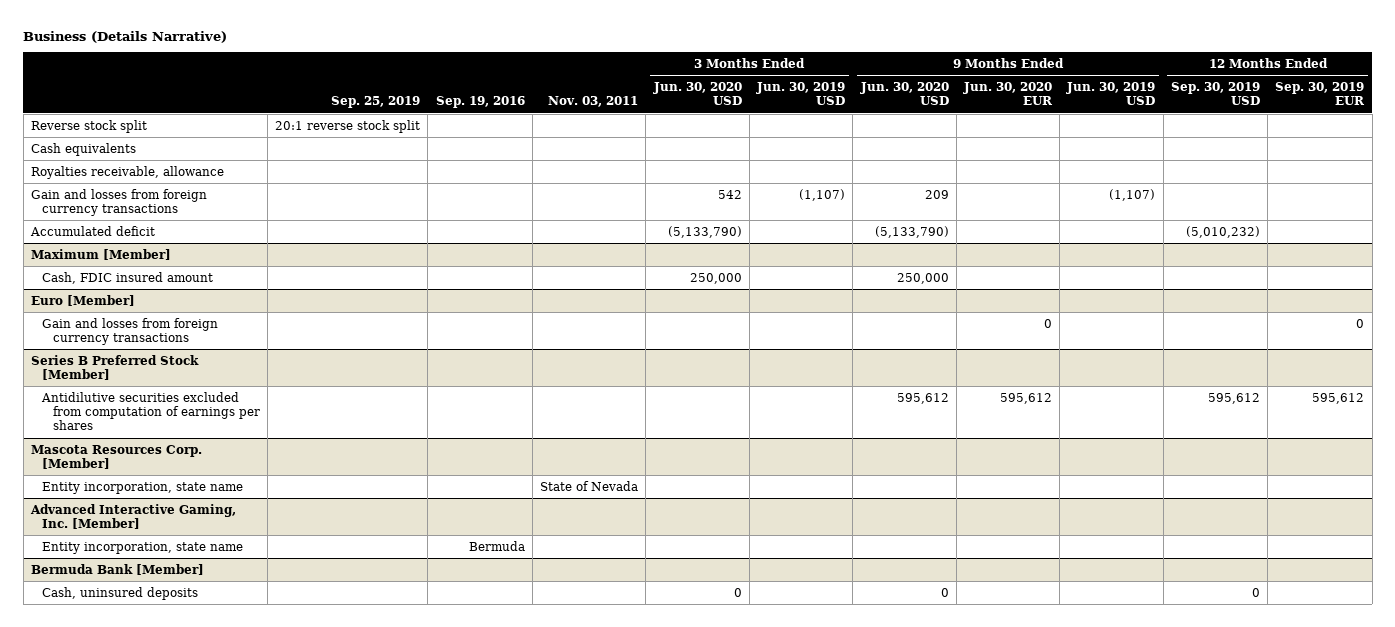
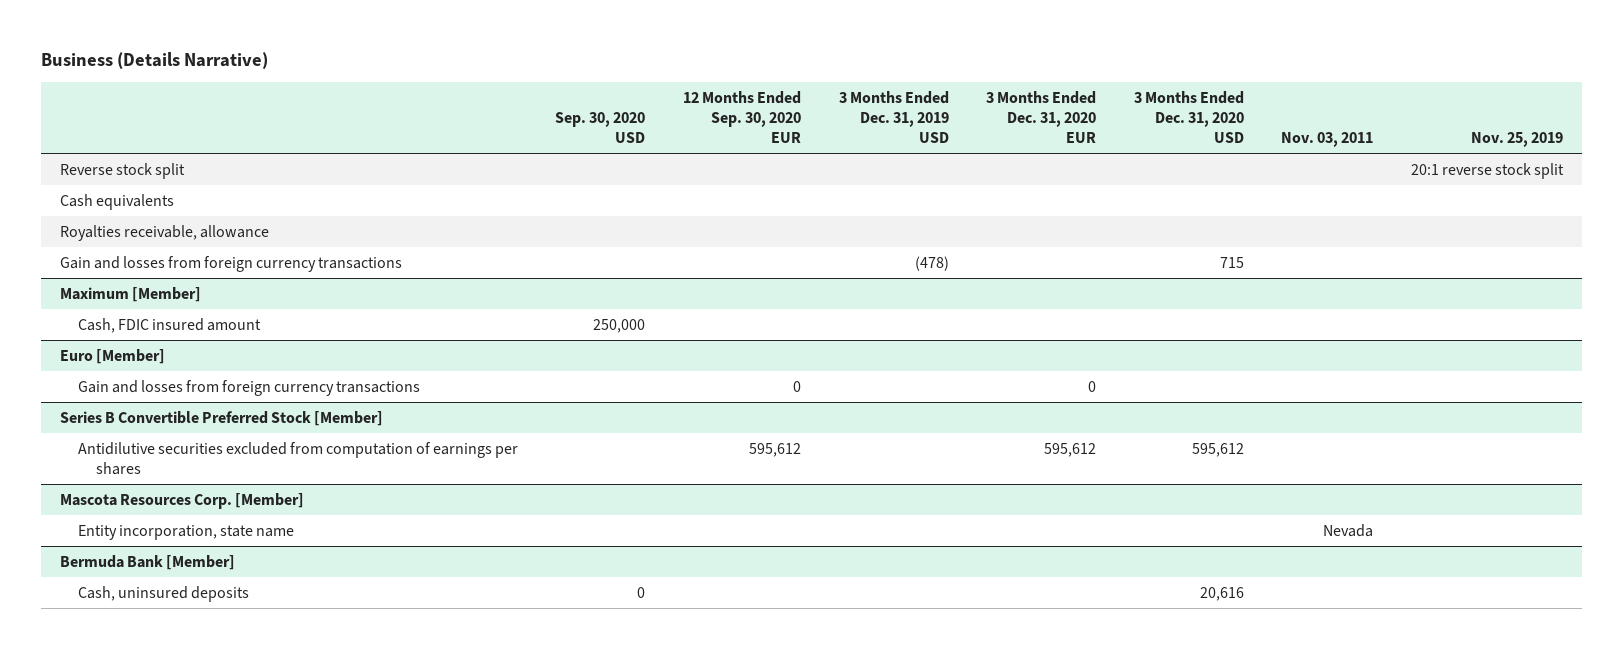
- | Sep. 25, 2019 | Sep. 19, 2016 | Nov. 03, 2011 | 3 Months Ended Jun. 30, 2020 USD | 3 Months Ended Jun. 30, 2019 USD | 9 Months Ended Jun. 30, 2020 USD | 9 Months Ended Jun. 30, 2020 EUR | 9 Months Ended Jun. 30, 2019 USD | 12 Months Ended Sep. 30, 2019 USD | 12 Months Ended Sep. 30, 2019 EUR
+ | Sep. 30, 2020 USD | 12 Months Ended Sep. 30, 2020 EUR | 3 Months Ended Dec. 31, 2019 USD | 3 Months Ended Dec. 31, 2020 EUR | 3 Months Ended Dec. 31, 2020 USD | Nov. 03, 2011 | Nov. 25, 2019
- Accumulated deficit | | | | (5,133,790) | | (5,133,790) | | | (5,010,232) |
- Series B Preferred Stock [Member]
- Antidilutive securities excluded from computation of earnings per shares | | | | | | 595,612 | 595,612 | | 595,612 | 595,612
+ Series B Convertible Preferred Stock [Member]
+ Antidilutive securities excluded from computation of earnings per shares | | 595,612 | | 595,612 | 595,612 | |
@ Mascota Resources Corp. [Member]
- Entity incorporation, state name | | | State of Nevada | | | | | | |
- Advanced Interactive Gaming, Inc. [Member]
- Entity incorporation, state name | | Bermuda | | | | | | | |
@ Mascota Resources Corp. [Member]
+ Entity incorporation, state name | | | | | | Nevada |

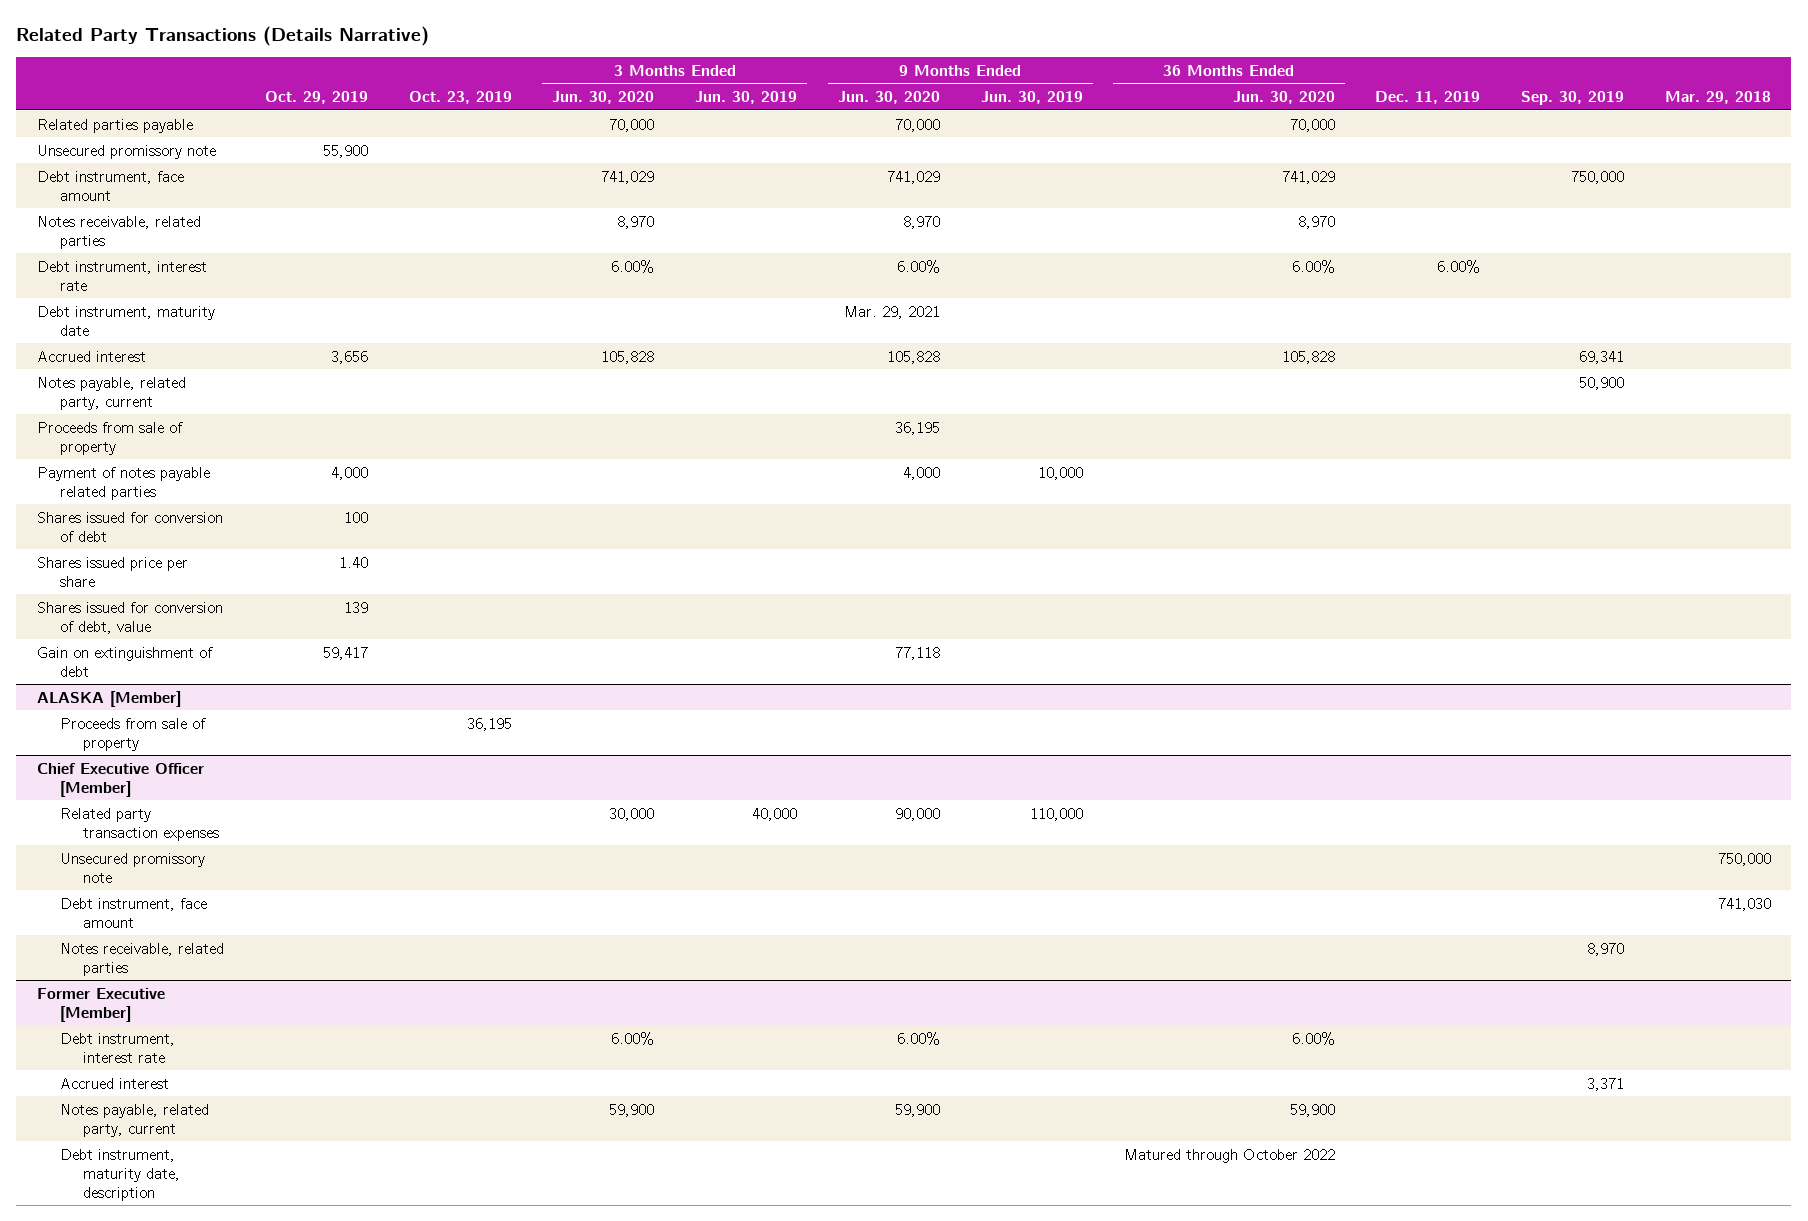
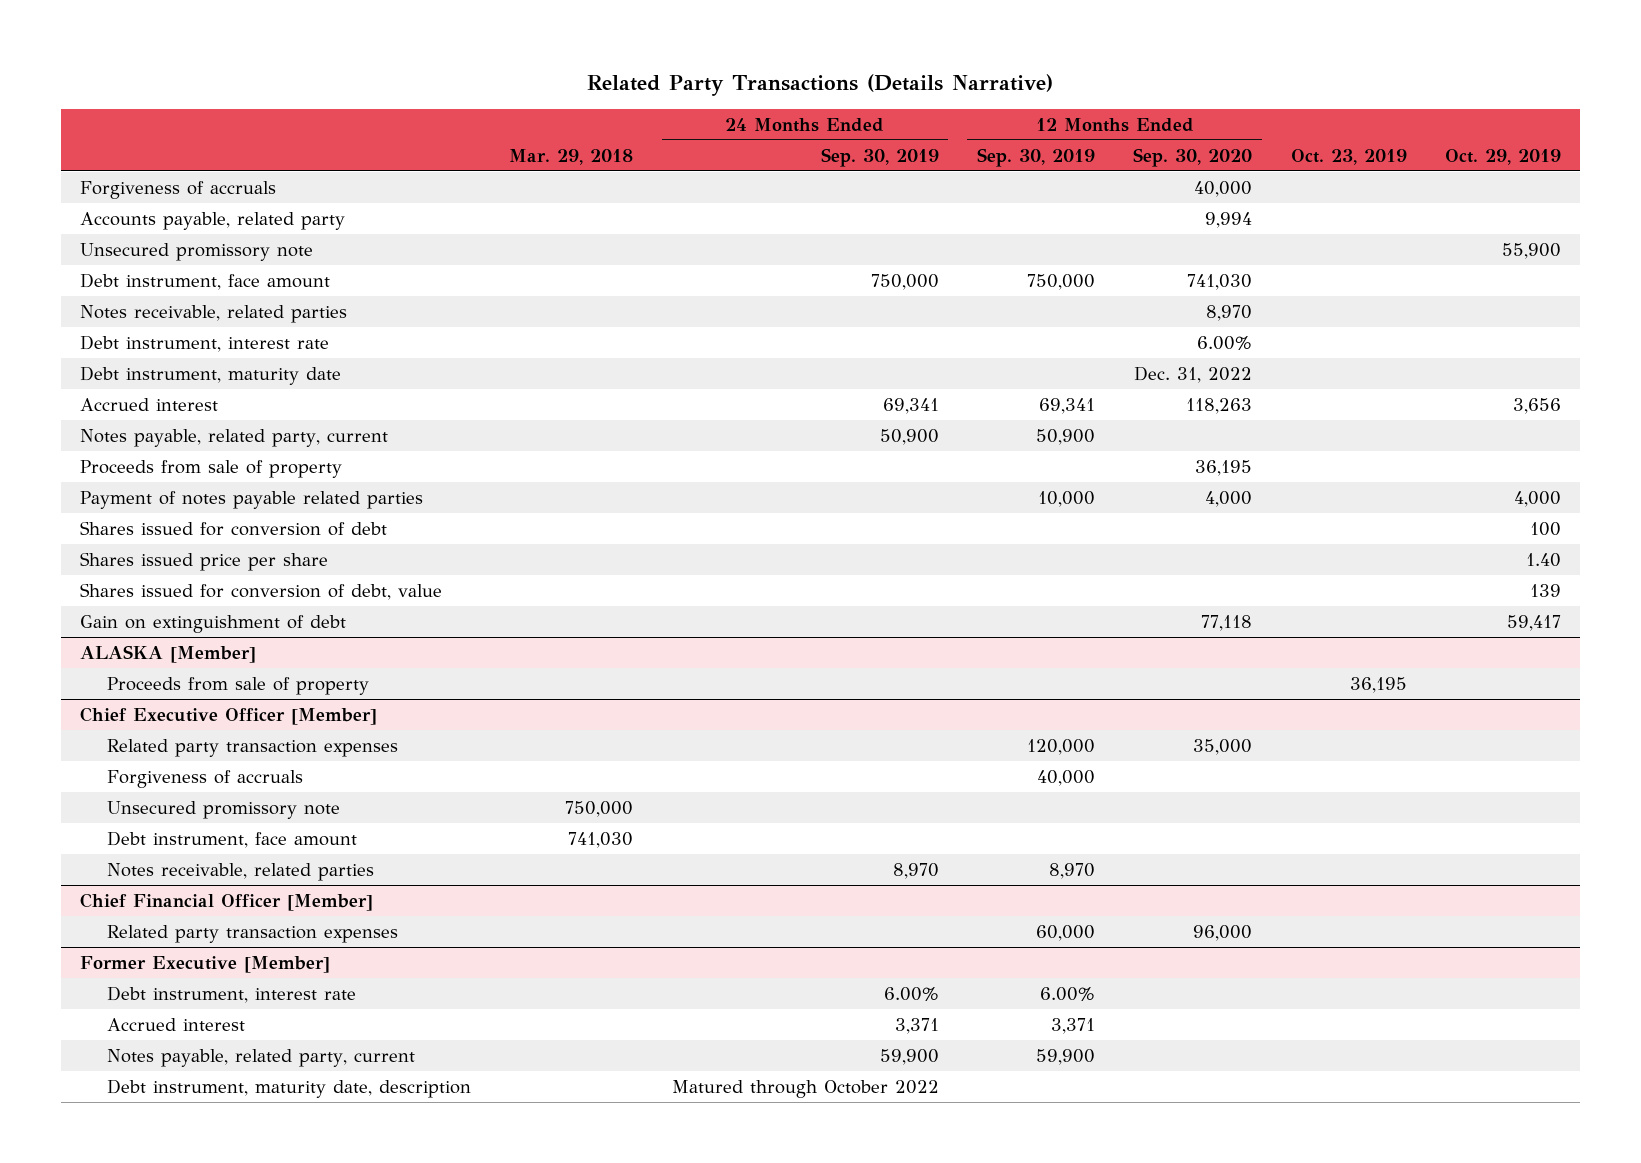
- | Oct. 29, 2019 | Oct. 23, 2019 | 3 Months Ended Jun. 30, 2020 | 3 Months Ended Jun. 30, 2019 | 9 Months Ended Jun. 30, 2020 | 9 Months Ended Jun. 30, 2019 | 36 Months Ended Jun. 30, 2020 | Dec. 11, 2019 | Sep. 30, 2019 | Mar. 29, 2018
+ | Mar. 29, 2018 | 24 Months Ended Sep. 30, 2019 | 12 Months Ended Sep. 30, 2019 | 12 Months Ended Sep. 30, 2020 | Oct. 23, 2019 | Oct. 29, 2019
- Related parties payable | | | 70,000 | | 70,000 | | 70,000 | | |
+ Forgiveness of accruals | | | | 40,000 | |
+ Accounts payable, related party | | | | 9,994 | |
@ Chief Executive Officer [Member]
+ Forgiveness of accruals | | | 40,000 | | |
+ Chief Financial Officer [Member]
+ Related party transaction expenses | | | 60,000 | 96,000 | |

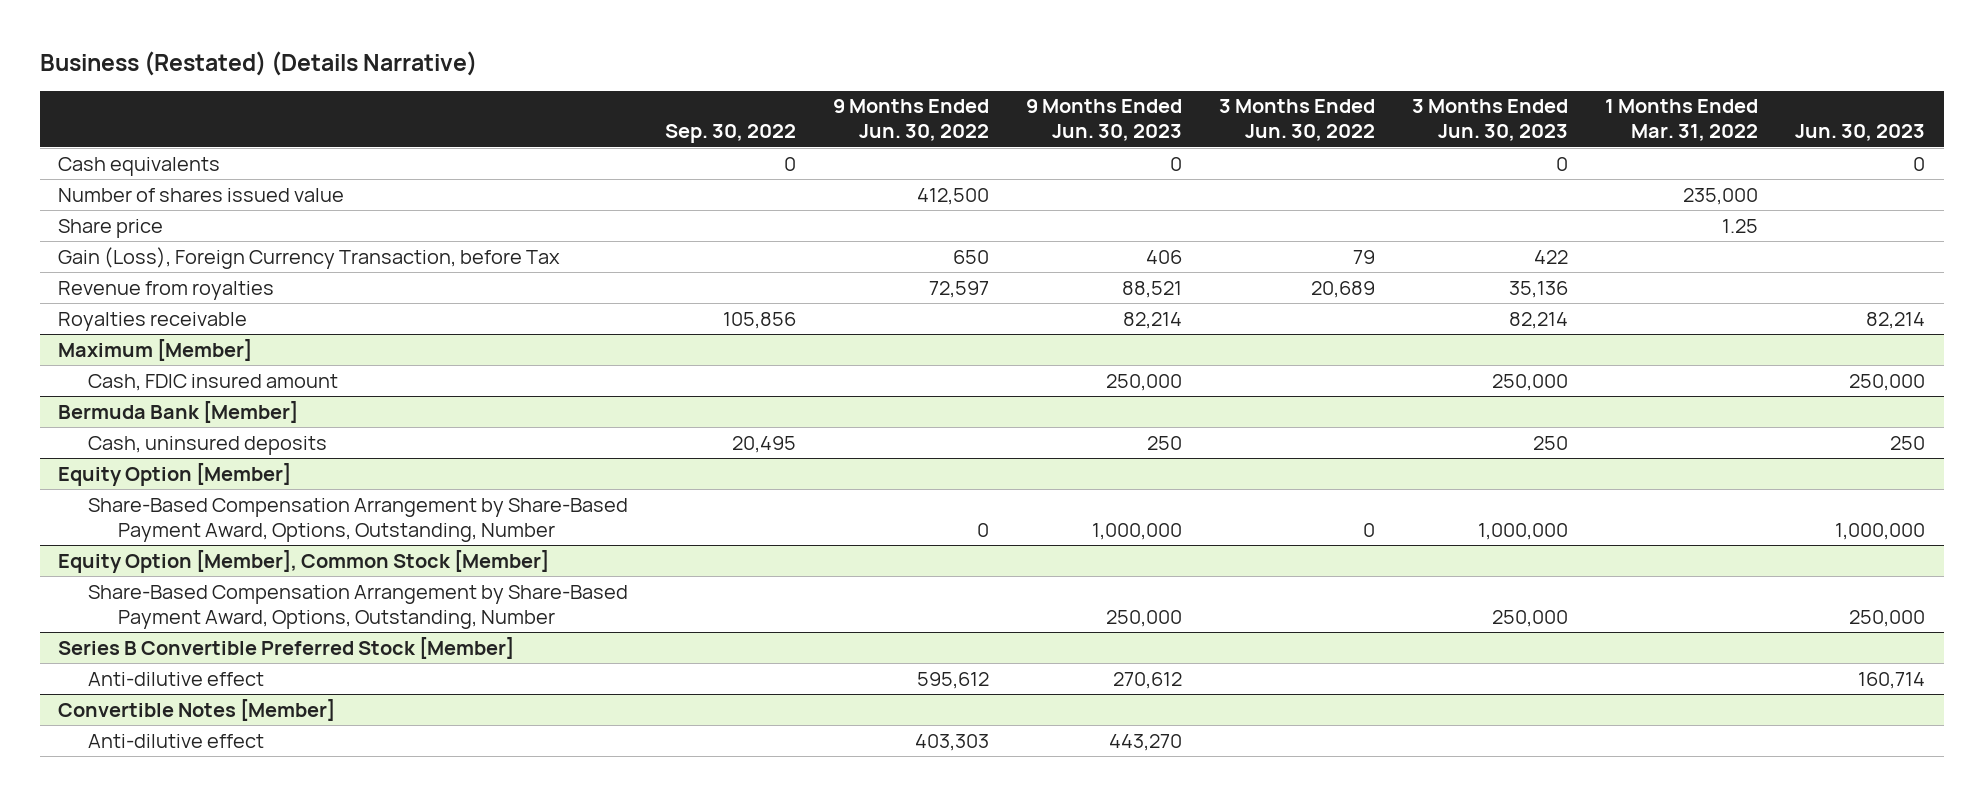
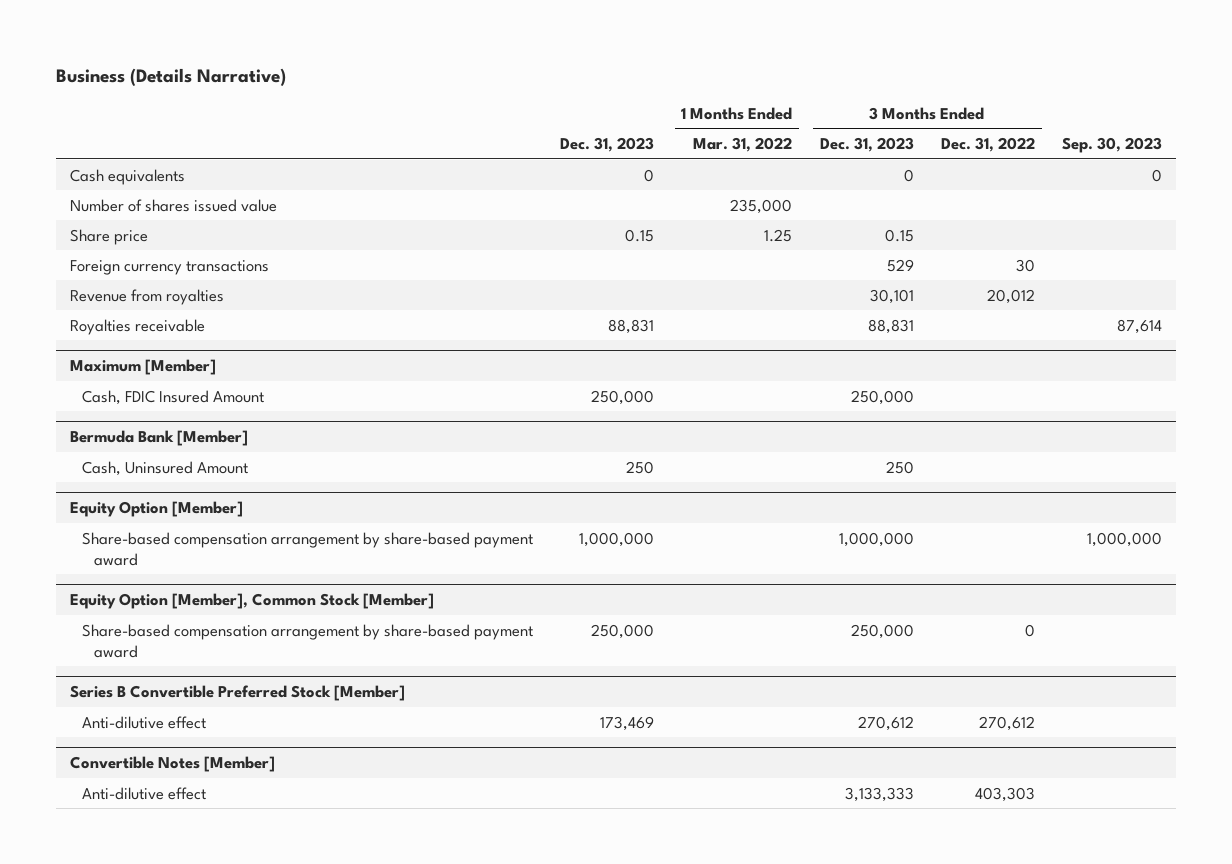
- Business (Restated) (Details Narrative)
+ Business (Details Narrative)
- | Sep. 30, 2022 | 9 Months Ended Jun. 30, 2022 | 9 Months Ended Jun. 30, 2023 | 3 Months Ended Jun. 30, 2022 | 3 Months Ended Jun. 30, 2023 | 1 Months Ended Mar. 31, 2022 | Jun. 30, 2023
+ | Dec. 31, 2023 | 1 Months Ended Mar. 31, 2022 | 3 Months Ended Dec. 31, 2023 | 3 Months Ended Dec. 31, 2022 | Sep. 30, 2023
- Gain (Loss), Foreign Currency Transaction, before Tax | | 650 | 406 | 79 | 422 | |
+ Foreign currency transactions | | | 529 | 30 |
@ Maximum [Member]
- Cash, FDIC insured amount | | | 250,000 | | 250,000 | | 250,000
+ Cash, FDIC Insured Amount | 250,000 | | 250,000 | |
@ Bermuda Bank [Member]
- Cash, uninsured deposits | 20,495 | | 250 | | 250 | | 250
+ Cash, Uninsured Amount | 250 | | 250 | |
@ Equity Option [Member]
- Share-Based Compensation Arrangement by Share-Based Payment Award, Options, Outstanding, Number | | 0 | 1,000,000 | 0 | 1,000,000 | | 1,000,000
+ Share-based compensation arrangement by share-based payment award | 1,000,000 | | 1,000,000 | | 1,000,000
@ Equity Option [Member], Common Stock [Member]
- Share-Based Compensation Arrangement by Share-Based Payment Award, Options, Outstanding, Number | | | 250,000 | | 250,000 | | 250,000
+ Share-based compensation arrangement by share-based payment award | 250,000 | | 250,000 | 0 |

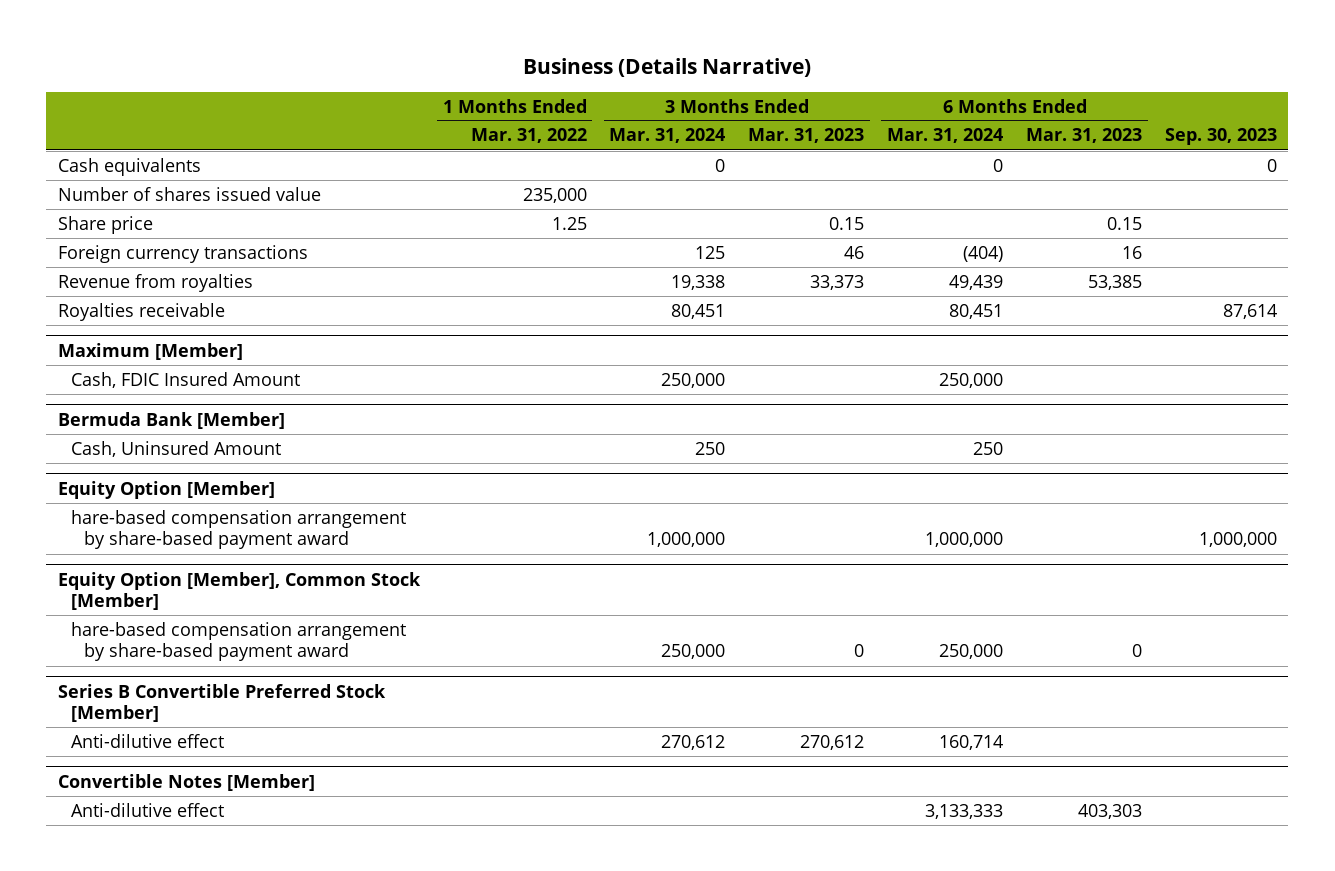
- | Dec. 31, 2023 | 1 Months Ended Mar. 31, 2022 | 3 Months Ended Dec. 31, 2023 | 3 Months Ended Dec. 31, 2022 | Sep. 30, 2023
+ | 1 Months Ended Mar. 31, 2022 | 3 Months Ended Mar. 31, 2024 | 3 Months Ended Mar. 31, 2023 | 6 Months Ended Mar. 31, 2024 | 6 Months Ended Mar. 31, 2023 | Sep. 30, 2023
@ Equity Option [Member]
- Share-based compensation arrangement by share-based payment award | 1,000,000 | | 1,000,000 | | 1,000,000
+ hare-based compensation arrangement by share-based payment award | | 1,000,000 | | 1,000,000 | | 1,000,000
@ Equity Option [Member], Common Stock [Member]
- Share-based compensation arrangement by share-based payment award | 250,000 | | 250,000 | 0 |
+ hare-based compensation arrangement by share-based payment award | | 250,000 | 0 | 250,000 | 0 |

